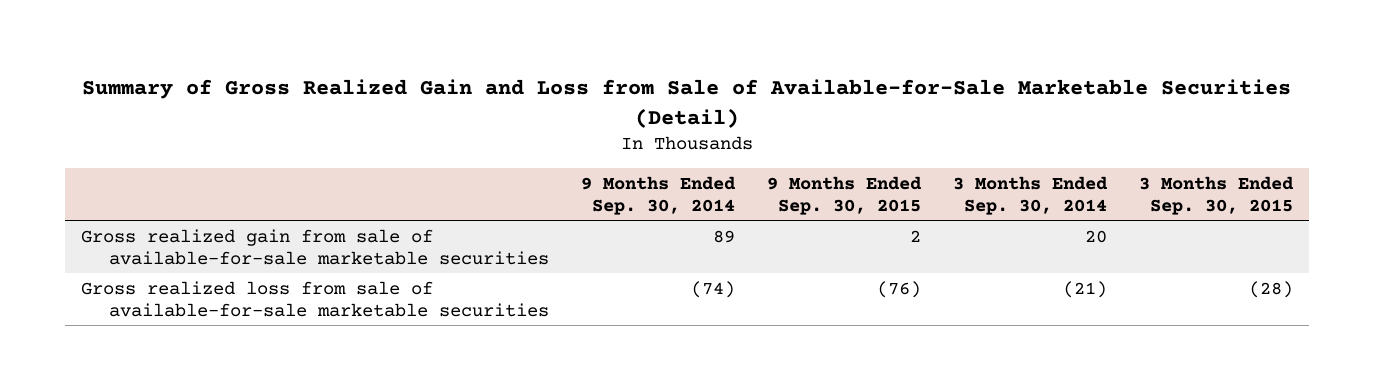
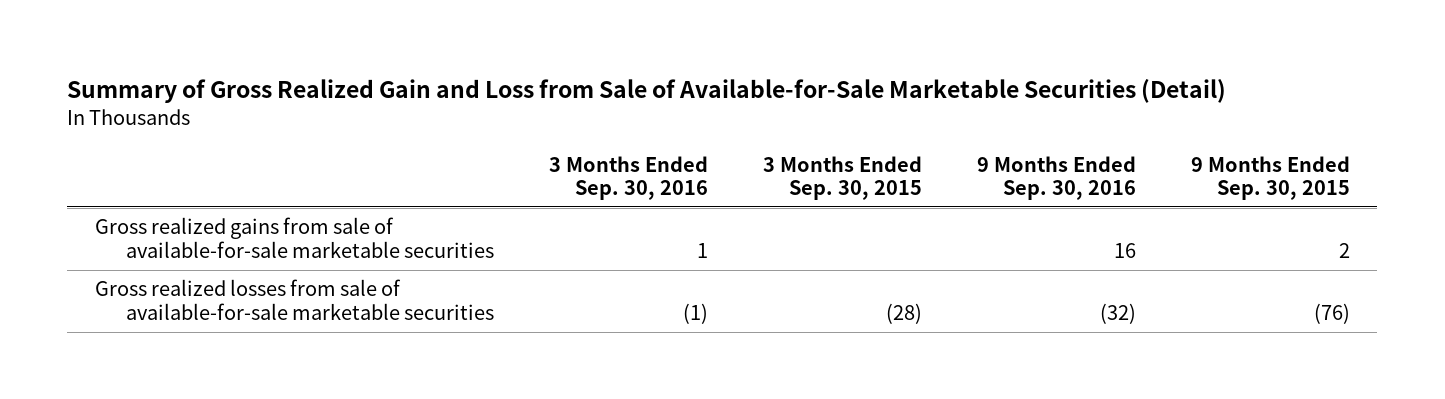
- | 9 Months Ended Sep. 30, 2014 | 9 Months Ended Sep. 30, 2015 | 3 Months Ended Sep. 30, 2014 | 3 Months Ended Sep. 30, 2015
+ | 3 Months Ended Sep. 30, 2016 | 3 Months Ended Sep. 30, 2015 | 9 Months Ended Sep. 30, 2016 | 9 Months Ended Sep. 30, 2015
- Gross realized gain from sale of available-for-sale marketable securities | 89 | 2 | 20 |
- Gross realized loss from sale of available-for-sale marketable securities | (74) | (76) | (21) | (28)
+ Gross realized gains from sale of available-for-sale marketable securities | 1 | | 16 | 2
+ Gross realized losses from sale of available-for-sale marketable securities | (1) | (28) | (32) | (76)

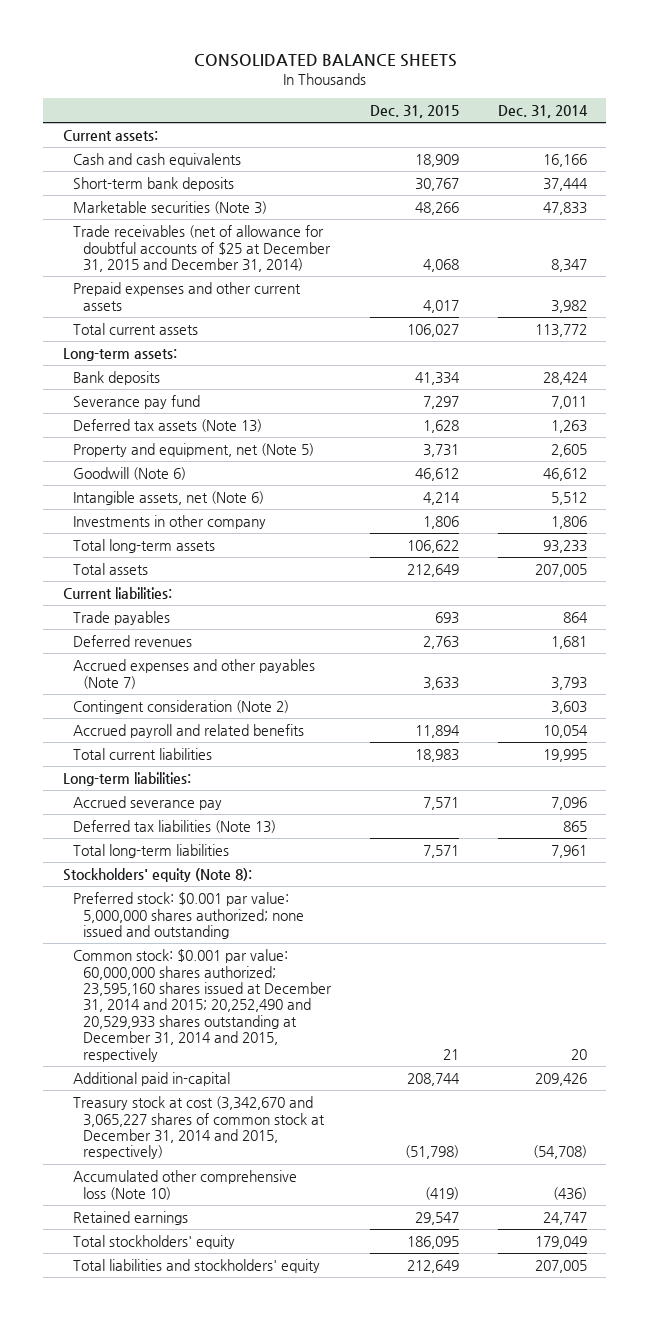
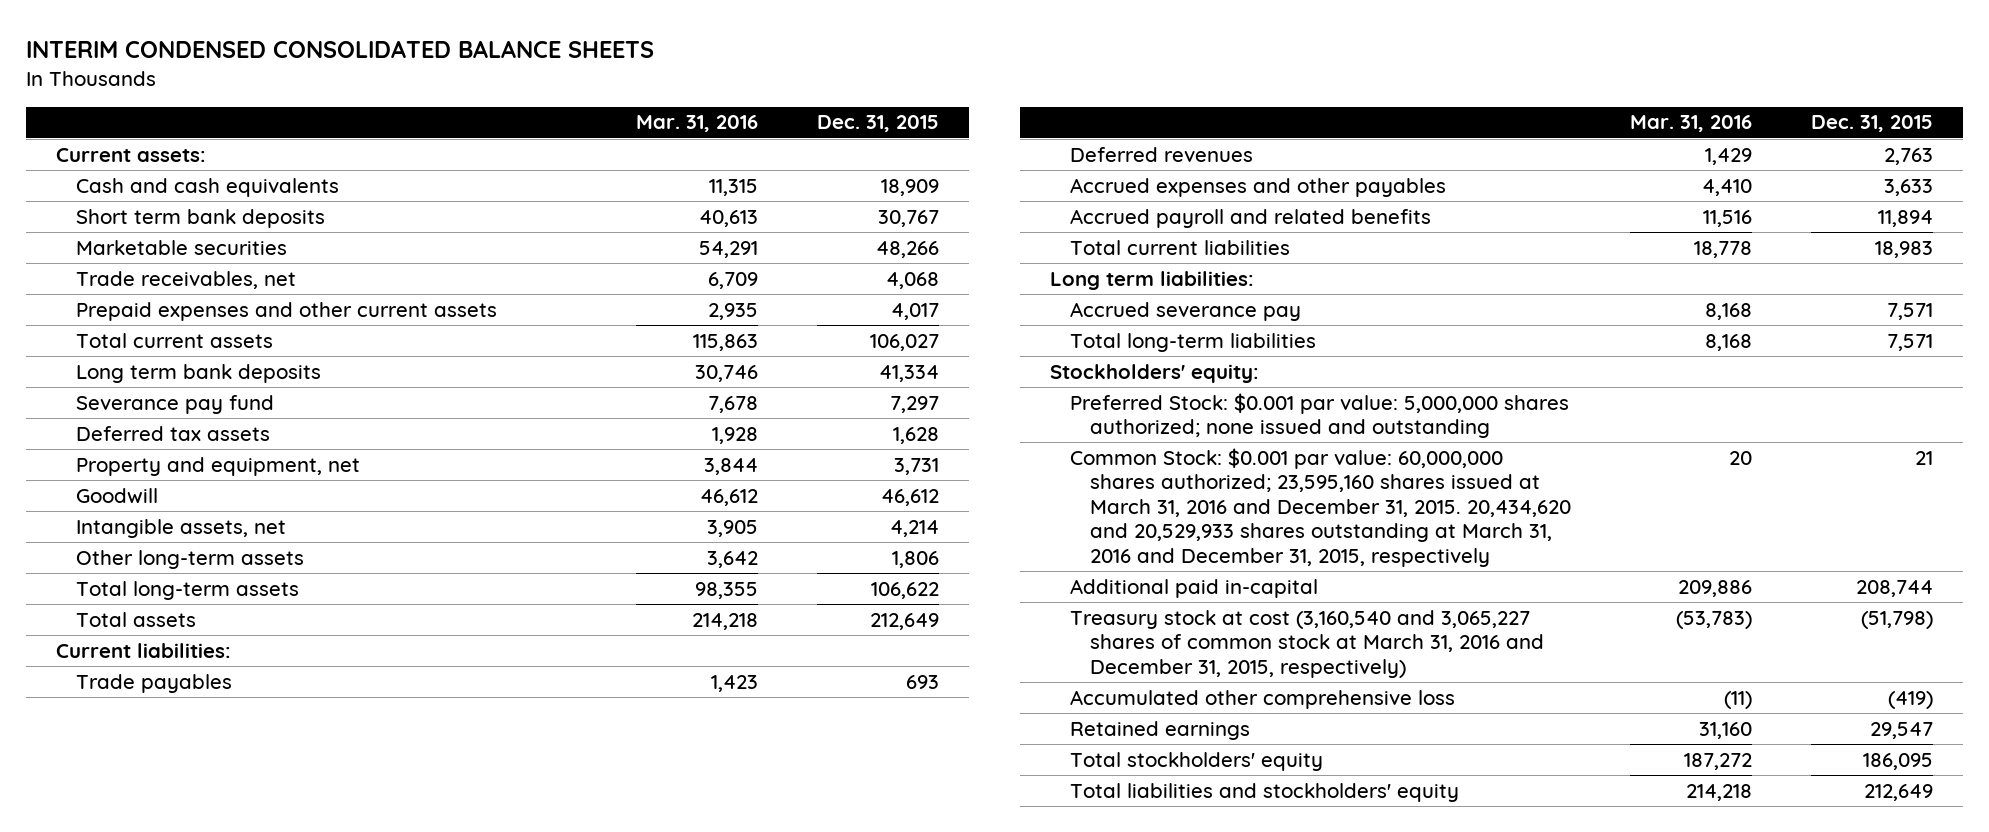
- CONSOLIDATED BALANCE SHEETS
+ INTERIM CONDENSED CONSOLIDATED BALANCE SHEETS
- | Dec. 31, 2015 | Dec. 31, 2014
+ | Mar. 31, 2016 | Dec. 31, 2015
- Short-term bank deposits | 30,767 | 37,444
- Marketable securities (Note 3) | 48,266 | 47,833
- Trade receivables (net of allowance for doubtful accounts of $25 at December 31, 2015 and December 31, 2014) | 4,068 | 8,347
+ Short term bank deposits | 40,613 | 30,767
+ Marketable securities | 54,291 | 48,266
+ Trade receivables, net | 6,709 | 4,068
- Long-term assets:
- Bank deposits | 41,334 | 28,424
+ Long term bank deposits | 30,746 | 41,334
- Deferred tax assets (Note 13) | 1,628 | 1,263
- Property and equipment, net (Note 5) | 3,731 | 2,605
- Goodwill (Note 6) | 46,612 | 46,612
- Intangible assets, net (Note 6) | 4,214 | 5,512
- Investments in other company | 1,806 | 1,806
+ Deferred tax assets | 1,928 | 1,628
+ Property and equipment, net | 3,844 | 3,731
+ Goodwill | 46,612 | 46,612
+ Intangible assets, net | 3,905 | 4,214
+ Other long-term assets | 3,642 | 1,806
- Accrued expenses and other payables (Note 7) | 3,633 | 3,793
- Contingent consideration (Note 2) | | 3,603
+ Accrued expenses and other payables | 4,410 | 3,633
- Long-term liabilities:
+ Long term liabilities:
- Deferred tax liabilities (Note 13) | | 865
- Stockholders' equity (Note 8):
- Preferred stock: $0.001 par value: 5,000,000 shares authorized; none issued and outstanding
- Common stock: $0.001 par value: 60,000,000 shares authorized; 23,595,160 shares issued at December 31, 2014 and 2015; 20,252,490 and 20,529,933 shares outstanding at December 31, 2014 and 2015, respectively | 21 | 20
+ Stockholders' equity:
+ Preferred Stock: $0.001 par value: 5,000,000 shares authorized; none issued and outstanding
+ Common Stock: $0.001 par value: 60,000,000 shares authorized; 23,595,160 shares issued at March 31, 2016 and December 31, 2015. 20,434,620 and 20,529,933 shares outstanding at March 31, 2016 and December 31, 2015, respectively | 20 | 21
- Treasury stock at cost (3,342,670 and 3,065,227 shares of common stock at December 31, 2014 and 2015, respectively) | (51,798) | (54,708)
- Accumulated other comprehensive loss (Note 10) | (419) | (436)
+ Treasury stock at cost (3,160,540 and 3,065,227 shares of common stock at March 31, 2016 and December 31, 2015, respectively) | (53,783) | (51,798)
+ Accumulated other comprehensive loss | (11) | (419)

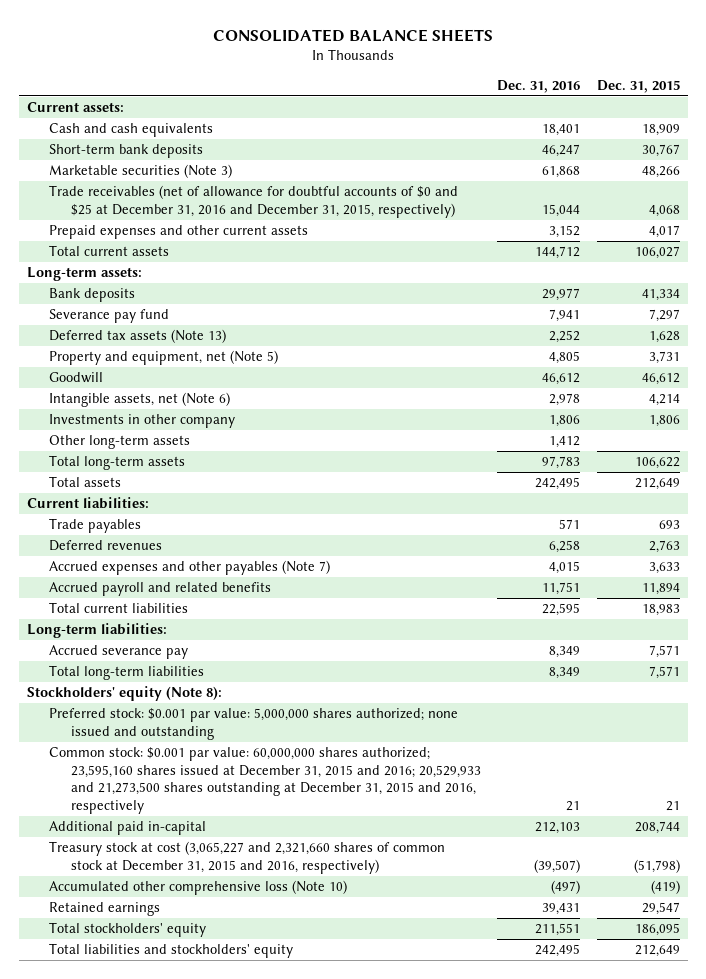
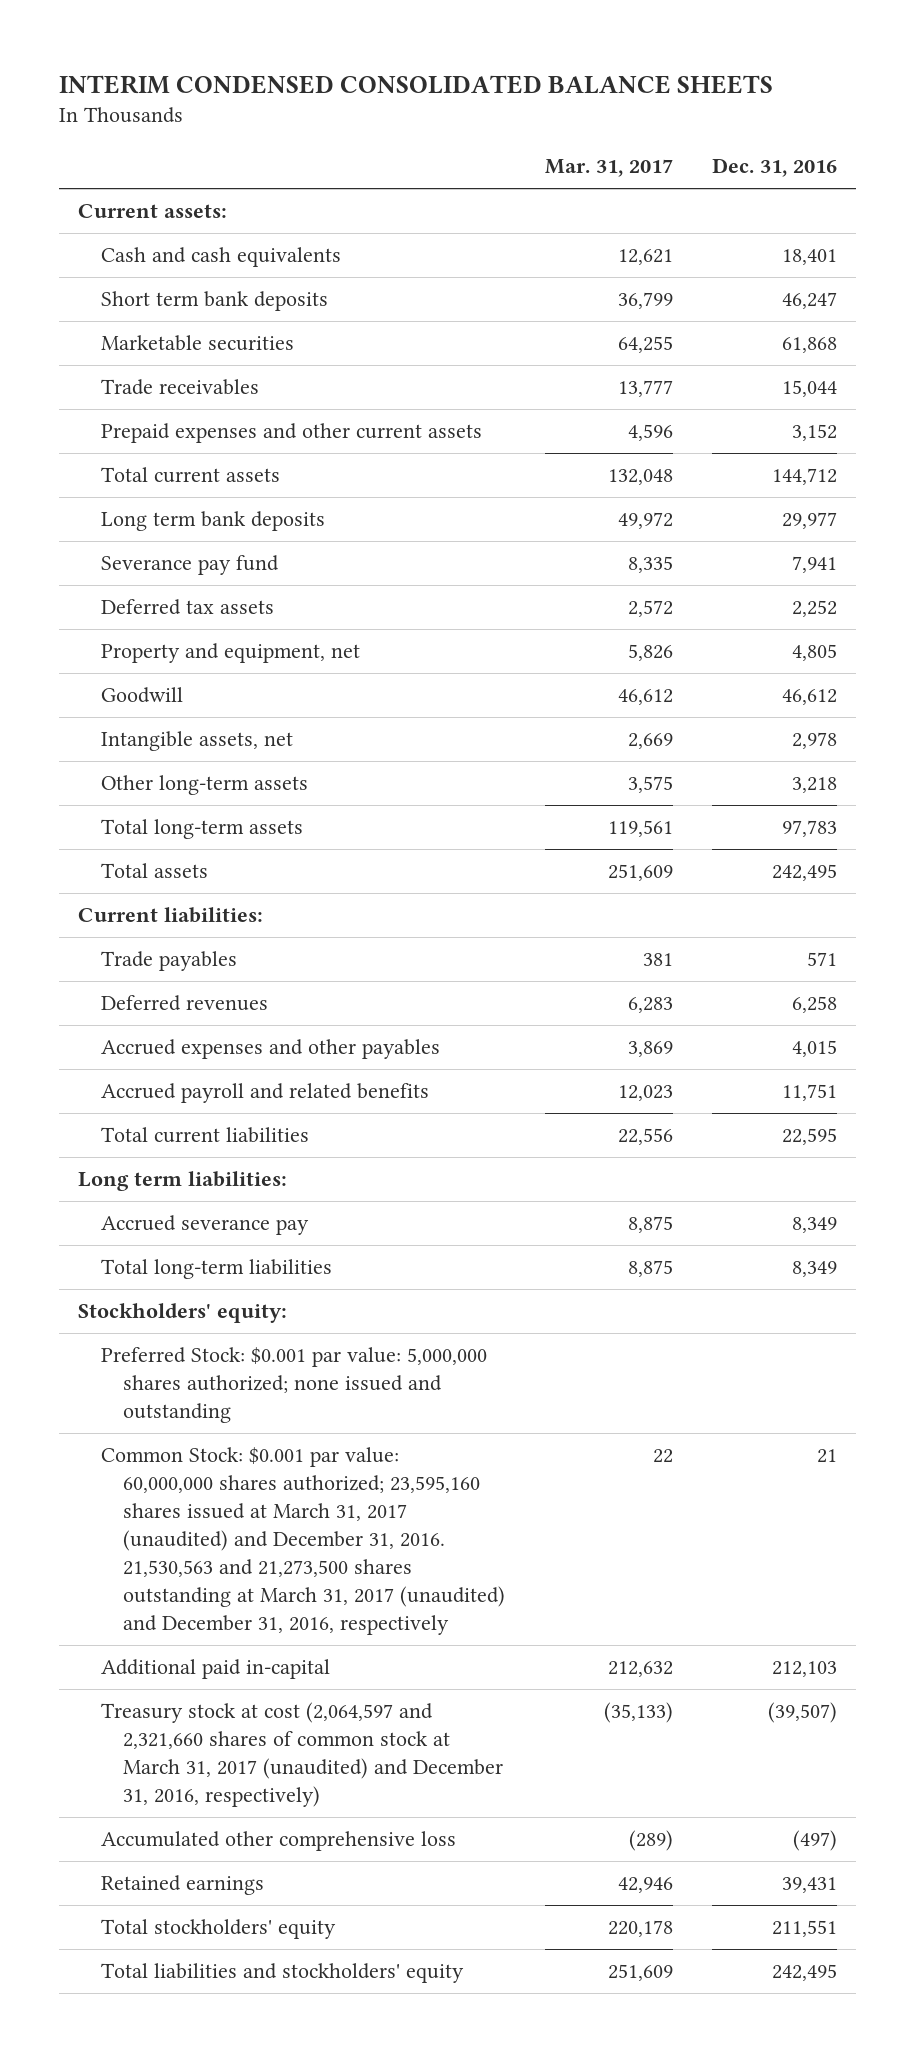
- CONSOLIDATED BALANCE SHEETS
+ INTERIM CONDENSED CONSOLIDATED BALANCE SHEETS
- | Dec. 31, 2016 | Dec. 31, 2015
+ | Mar. 31, 2017 | Dec. 31, 2016
- Short-term bank deposits | 46,247 | 30,767
- Marketable securities (Note 3) | 61,868 | 48,266
- Trade receivables (net of allowance for doubtful accounts of $0 and $25 at December 31, 2016 and December 31, 2015, respectively) | 15,044 | 4,068
+ Short term bank deposits | 36,799 | 46,247
+ Marketable securities | 64,255 | 61,868
+ Trade receivables | 13,777 | 15,044
- Long-term assets:
- Bank deposits | 29,977 | 41,334
+ Long term bank deposits | 49,972 | 29,977
- Deferred tax assets (Note 13) | 2,252 | 1,628
- Property and equipment, net (Note 5) | 4,805 | 3,731
+ Deferred tax assets | 2,572 | 2,252
+ Property and equipment, net | 5,826 | 4,805
- Intangible assets, net (Note 6) | 2,978 | 4,214
- Investments in other company | 1,806 | 1,806
- Other long-term assets | 1,412 |
+ Intangible assets, net | 2,669 | 2,978
+ Other long-term assets | 3,575 | 3,218
- Accrued expenses and other payables (Note 7) | 4,015 | 3,633
+ Accrued expenses and other payables | 3,869 | 4,015
- Long-term liabilities:
+ Long term liabilities:
- Stockholders' equity (Note 8):
- Preferred stock: $0.001 par value: 5,000,000 shares authorized; none issued and outstanding
- Common stock: $0.001 par value: 60,000,000 shares authorized; 23,595,160 shares issued at December 31, 2015 and 2016; 20,529,933 and 21,273,500 shares outstanding at December 31, 2015 and 2016, respectively | 21 | 21
+ Stockholders' equity:
+ Preferred Stock: $0.001 par value: 5,000,000 shares authorized; none issued and outstanding
+ Common Stock: $0.001 par value: 60,000,000 shares authorized; 23,595,160 shares issued at March 31, 2017 (unaudited) and December 31, 2016. 21,530,563 and 21,273,500 shares outstanding at March 31, 2017 (unaudited) and December 31, 2016, respectively | 22 | 21
- Treasury stock at cost (3,065,227 and 2,321,660 shares of common stock at December 31, 2015 and 2016, respectively) | (39,507) | (51,798)
- Accumulated other comprehensive loss (Note 10) | (497) | (419)
+ Treasury stock at cost (2,064,597 and 2,321,660 shares of common stock at March 31, 2017 (unaudited) and December 31, 2016, respectively) | (35,133) | (39,507)
+ Accumulated other comprehensive loss | (289) | (497)

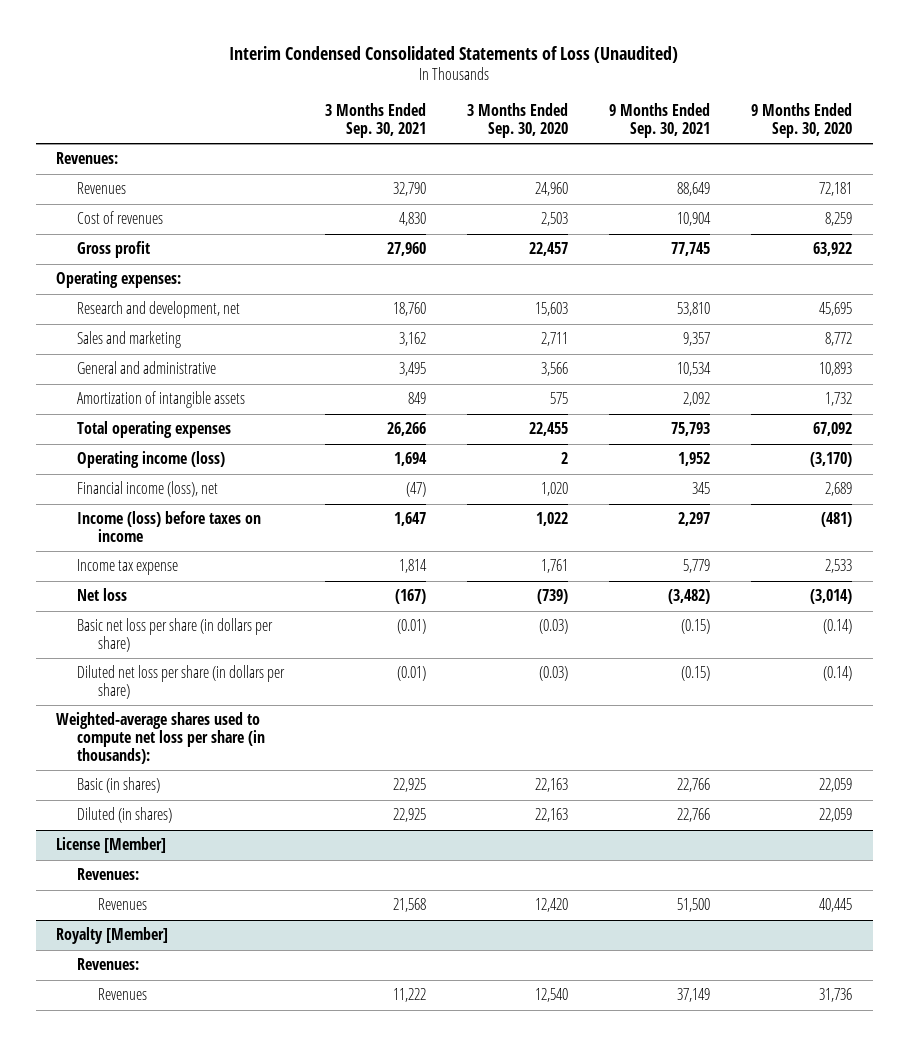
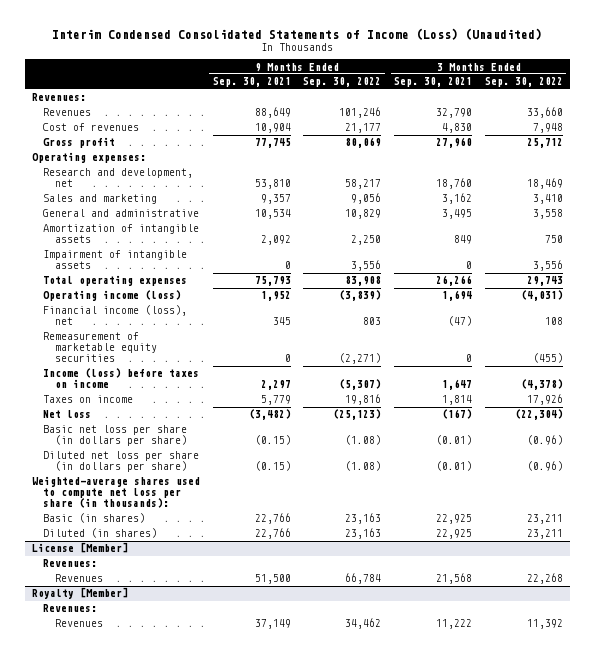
- Interim Condensed Consolidated Statements of Loss (Unaudited)
+ Interim Condensed Consolidated Statements of Income (Loss) (Unaudited)
- | 3 Months Ended Sep. 30, 2021 | 3 Months Ended Sep. 30, 2020 | 9 Months Ended Sep. 30, 2021 | 9 Months Ended Sep. 30, 2020
+ | 9 Months Ended Sep. 30, 2021 | 9 Months Ended Sep. 30, 2022 | 3 Months Ended Sep. 30, 2021 | 3 Months Ended Sep. 30, 2022
+ Impairment of intangible assets | 0 | 3,556 | 0 | 3,556
+ Remeasurement of marketable equity securities | 0 | (2,271) | 0 | (455)
- Income tax expense | 1,814 | 1,761 | 5,779 | 2,533
+ Taxes on income | 5,779 | 19,816 | 1,814 | 17,926

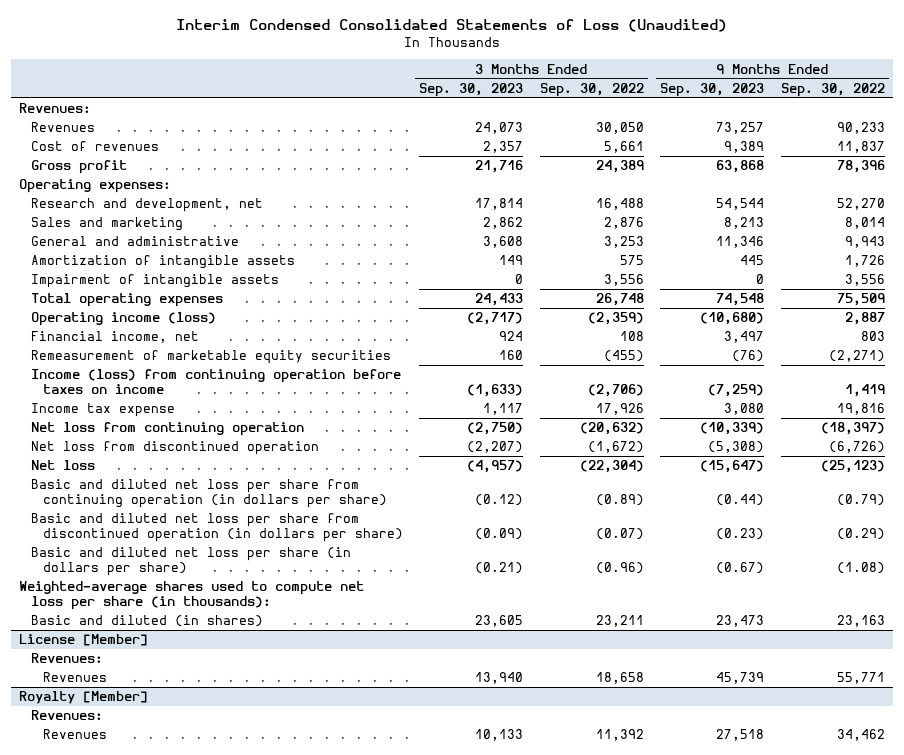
- Interim Condensed Consolidated Statements of Income (Loss) (Unaudited)
+ Interim Condensed Consolidated Statements of Loss (Unaudited)
- | 9 Months Ended Sep. 30, 2021 | 9 Months Ended Sep. 30, 2022 | 3 Months Ended Sep. 30, 2021 | 3 Months Ended Sep. 30, 2022
+ | 3 Months Ended Sep. 30, 2023 | 3 Months Ended Sep. 30, 2022 | 9 Months Ended Sep. 30, 2023 | 9 Months Ended Sep. 30, 2022
- Revenues | 88,649 | 101,246 | 32,790 | 33,660
- Cost of revenues | 10,904 | 21,177 | 4,830 | 7,948
- Gross profit | 77,745 | 80,069 | 27,960 | 25,712
+ Revenues | 24,073 | 30,050 | 73,257 | 90,233
+ Cost of revenues | 2,357 | 5,661 | 9,389 | 11,837
+ Gross profit | 21,716 | 24,389 | 63,868 | 78,396
- Research and development, net | 53,810 | 58,217 | 18,760 | 18,469
- Sales and marketing | 9,357 | 9,056 | 3,162 | 3,410
- General and administrative | 10,534 | 10,829 | 3,495 | 3,558
- Amortization of intangible assets | 2,092 | 2,250 | 849 | 750
+ Research and development, net | 17,814 | 16,488 | 54,544 | 52,270
+ Sales and marketing | 2,862 | 2,876 | 8,213 | 8,014
+ General and administrative | 3,608 | 3,253 | 11,346 | 9,943
+ Amortization of intangible assets | 149 | 575 | 445 | 1,726
- Total operating expenses | 75,793 | 83,908 | 26,266 | 29,743
- Operating income (loss) | 1,952 | (3,839) | 1,694 | (4,031)
- Financial income (loss), net | 345 | 803 | (47) | 108
+ Total operating expenses | 24,433 | 26,748 | 74,548 | 75,509
+ Operating income (loss) | (2,717) | (2,359) | (10,680) | 2,887
+ Financial income, net | 924 | 108 | 3,497 | 803
- Income (loss) before taxes on income | 2,297 | (5,307) | 1,647 | (4,378)
- Taxes on income | 5,779 | 19,816 | 1,814 | 17,926
+ Income (loss) from continuing operation before taxes on income | (1,633) | (2,706) | (7,259) | 1,419
+ Income tax expense | 1,117 | 17,926 | 3,080 | 19,816
+ Net loss from continuing operation | (2,750) | (20,632) | (10,339) | (18,397)
+ Net loss from discontinued operation | (2,207) | (1,672) | (5,308) | (6,726)
- Basic net loss per share (in dollars per share) | (0.15) | (1.08) | (0.01) | (0.96)
- Diluted net loss per share (in dollars per share) | (0.15) | (1.08) | (0.01) | (0.96)
+ Basic and diluted net loss per share from continuing operation (in dollars per share) | (0.12) | (0.89) | (0.44) | (0.79)
+ Basic and diluted net loss per share from discontinued operation (in dollars per share) | (0.09) | (0.07) | (0.23) | (0.29)
+ Basic and diluted net loss per share (in dollars per share) | (0.21) | (0.96) | (0.67) | (1.08)
- Basic (in shares) | 22,766 | 23,163 | 22,925 | 23,211
- Diluted (in shares) | 22,766 | 23,163 | 22,925 | 23,211
+ Basic and diluted (in shares) | 23,605 | 23,211 | 23,473 | 23,163
@ License [Member]
- Revenues | 51,500 | 66,784 | 21,568 | 22,268
+ Revenues | 13,940 | 18,658 | 45,739 | 55,771

